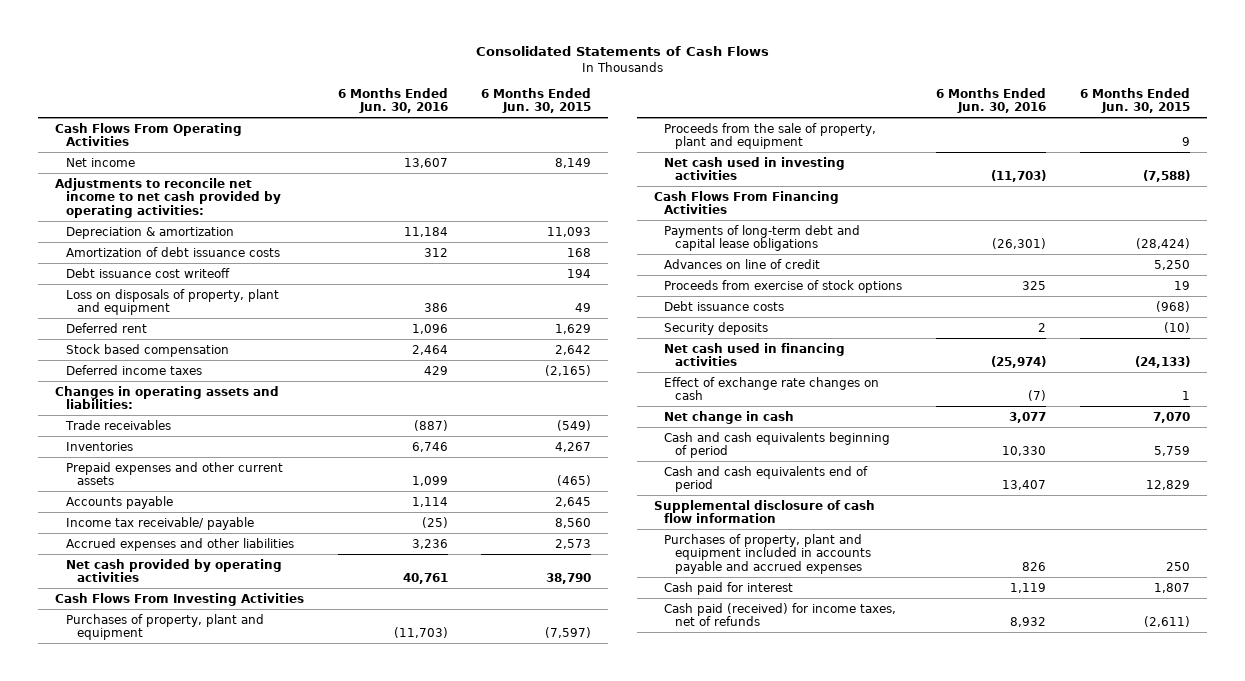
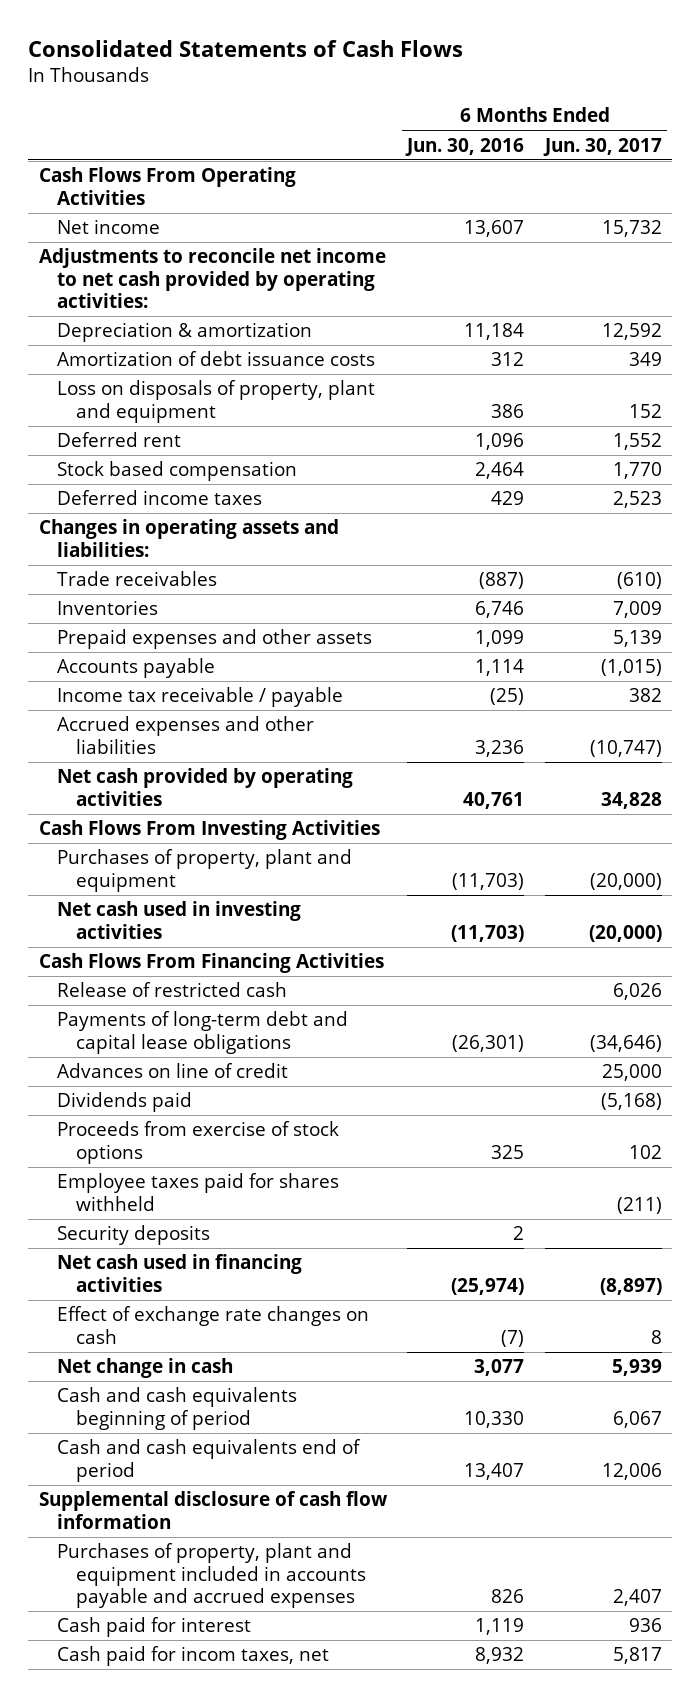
- | 6 Months Ended Jun. 30, 2016 | 6 Months Ended Jun. 30, 2015
+ | 6 Months Ended Jun. 30, 2016 | 6 Months Ended Jun. 30, 2017
- Debt issuance cost writeoff | | 194
- Prepaid expenses and other current assets | 1,099 | (465)
+ Prepaid expenses and other assets | 1,099 | 5,139
- Income tax receivable/ payable | (25) | 8,560
+ Income tax receivable / payable | (25) | 382
- Proceeds from the sale of property, plant and equipment | | 9
+ Release of restricted cash | | 6,026
+ Dividends paid | | (5,168)
- Debt issuance costs | | (968)
+ Employee taxes paid for shares withheld | | (211)
- Cash paid (received) for income taxes, net of refunds | 8,932 | (2,611)
+ Cash paid for incom taxes, net | 8,932 | 5,817

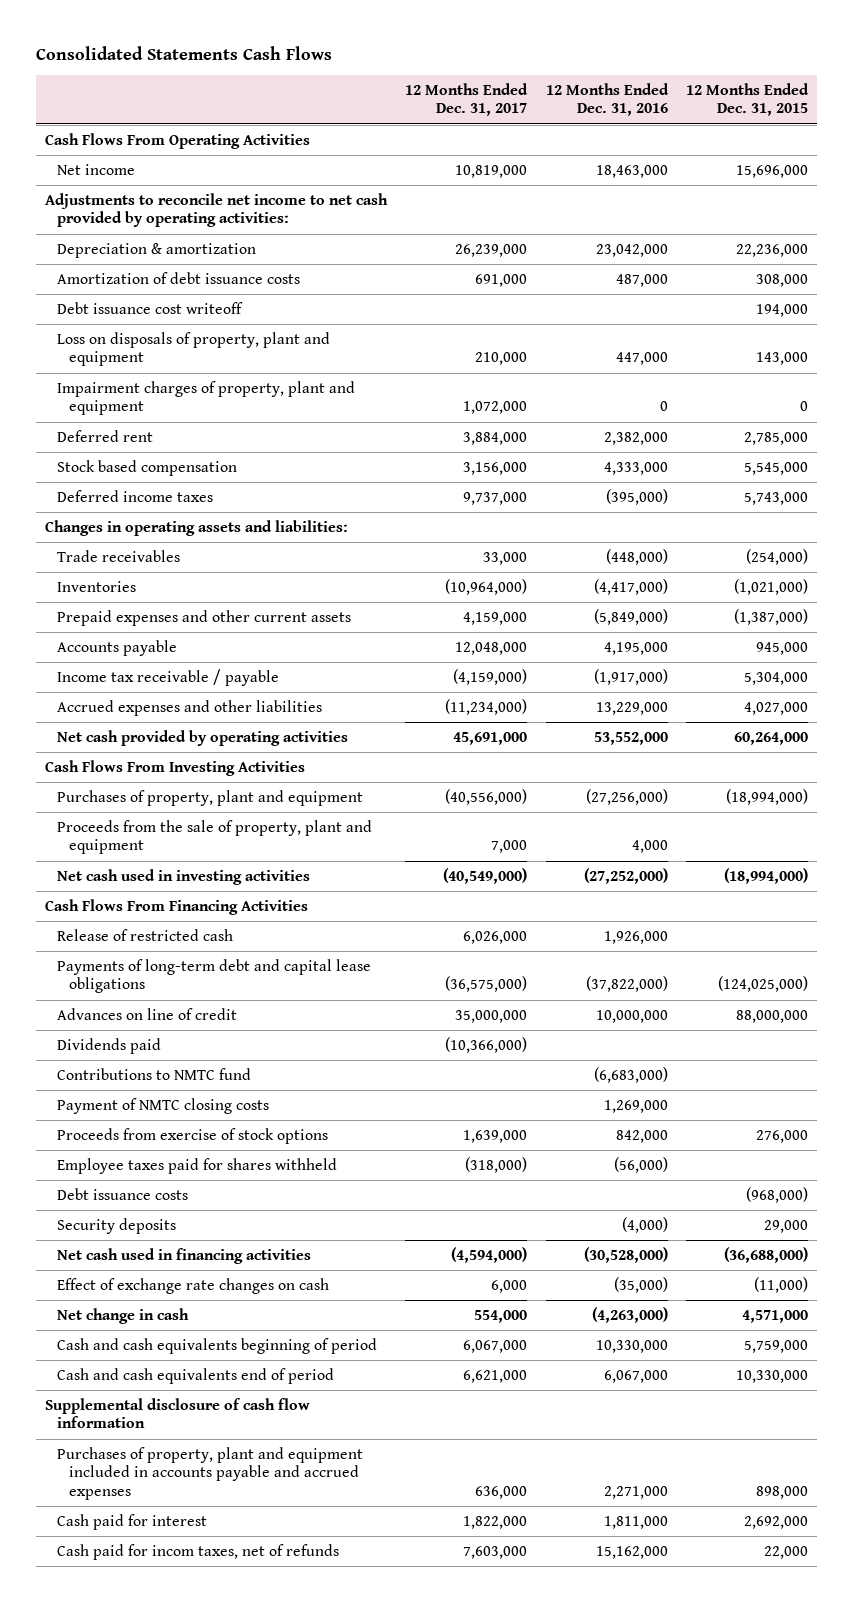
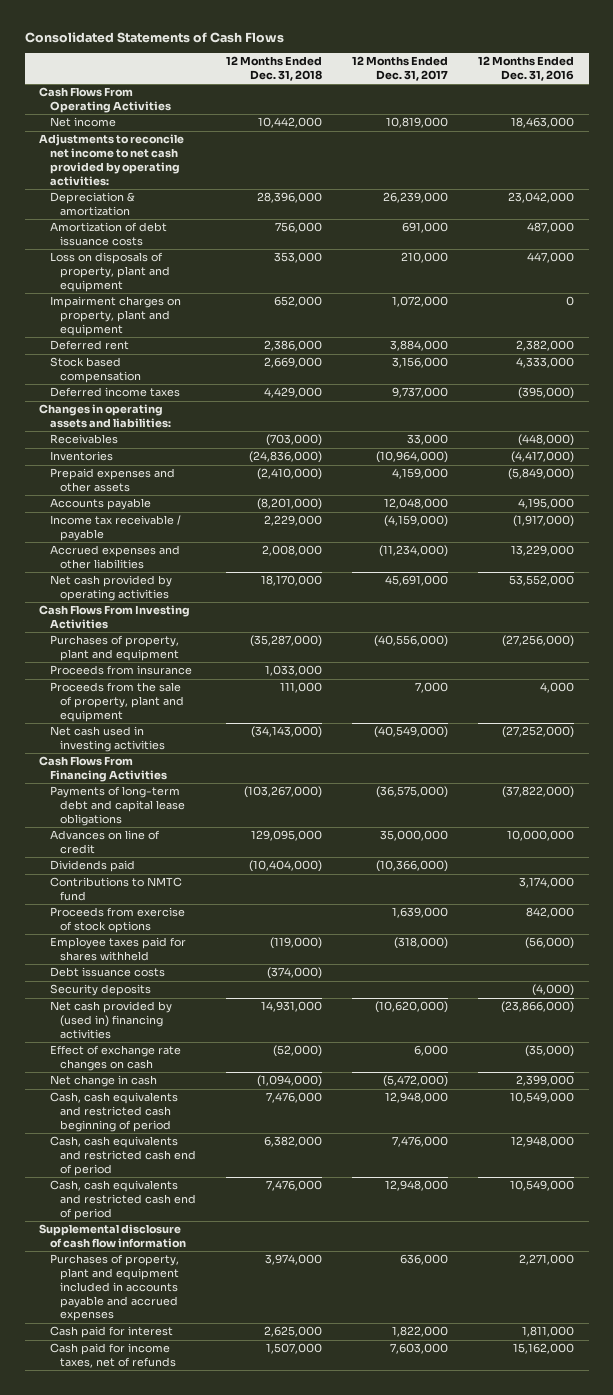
- Consolidated Statements Cash Flows
+ Consolidated Statements of Cash Flows
- | 12 Months Ended Dec. 31, 2017 | 12 Months Ended Dec. 31, 2016 | 12 Months Ended Dec. 31, 2015
+ | 12 Months Ended Dec. 31, 2018 | 12 Months Ended Dec. 31, 2017 | 12 Months Ended Dec. 31, 2016
- Debt issuance cost writeoff | | | 194,000
- Impairment charges of property, plant and equipment | 1,072,000 | 0 | 0
+ Impairment charges on property, plant and equipment | 652,000 | 1,072,000 | 0
- Trade receivables | 33,000 | (448,000) | (254,000)
+ Receivables | (703,000) | 33,000 | (448,000)
- Prepaid expenses and other current assets | 4,159,000 | (5,849,000) | (1,387,000)
+ Prepaid expenses and other assets | (2,410,000) | 4,159,000 | (5,849,000)
+ Proceeds from insurance | 1,033,000 | |
- Release of restricted cash | 6,026,000 | 1,926,000 |
- Contributions to NMTC fund | | (6,683,000) |
- Payment of NMTC closing costs | | 1,269,000 |
+ Contributions to NMTC fund | | | 3,174,000
- Net cash used in financing activities | (4,594,000) | (30,528,000) | (36,688,000)
+ Net cash provided by (used in) financing activities | 14,931,000 | (10,620,000) | (23,866,000)
- Net change in cash | 554,000 | (4,263,000) | 4,571,000
- Cash and cash equivalents beginning of period | 6,067,000 | 10,330,000 | 5,759,000
- Cash and cash equivalents end of period | 6,621,000 | 6,067,000 | 10,330,000
+ Net change in cash | (1,094,000) | (5,472,000) | 2,399,000
+ Cash, cash equivalents and restricted cash beginning of period | 7,476,000 | 12,948,000 | 10,549,000
+ Cash, cash equivalents and restricted cash end of period | 6,382,000 | 7,476,000 | 12,948,000
+ Cash, cash equivalents and restricted cash end of period | 7,476,000 | 12,948,000 | 10,549,000
- Cash paid for incom taxes, net of refunds | 7,603,000 | 15,162,000 | 22,000
+ Cash paid for income taxes, net of refunds | 1,507,000 | 7,603,000 | 15,162,000

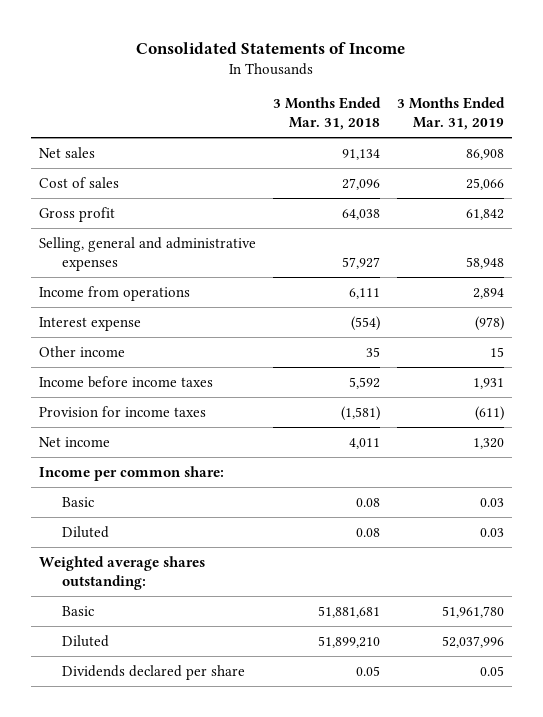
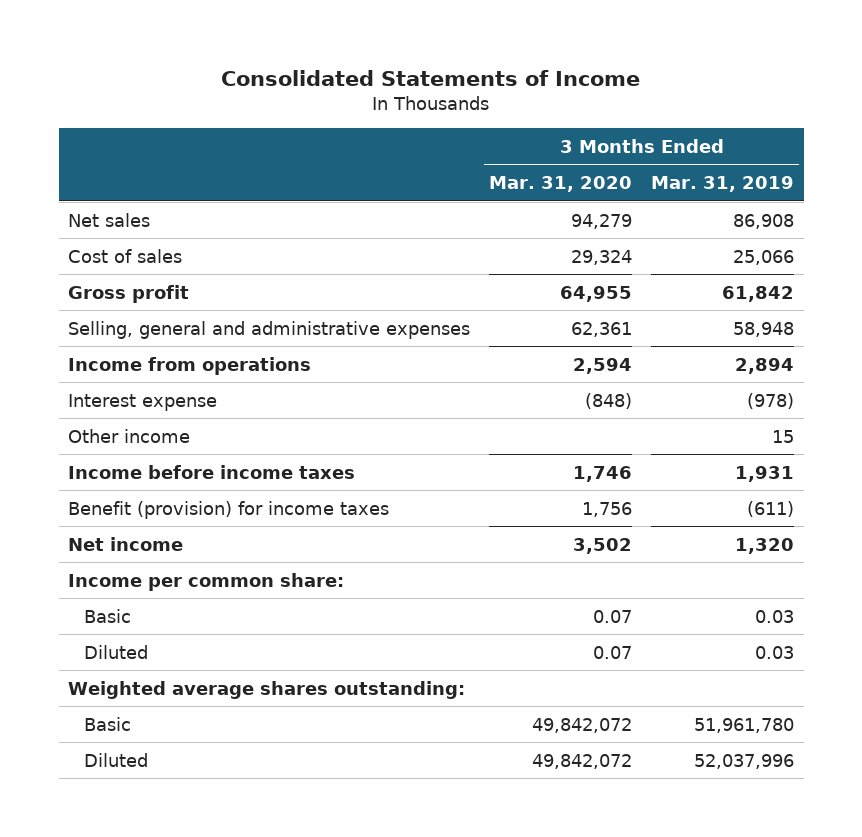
- | 3 Months Ended Mar. 31, 2018 | 3 Months Ended Mar. 31, 2019
+ | 3 Months Ended Mar. 31, 2020 | 3 Months Ended Mar. 31, 2019
- Provision for income taxes | (1,581) | (611)
+ Benefit (provision) for income taxes | 1,756 | (611)
- Dividends declared per share | 0.05 | 0.05

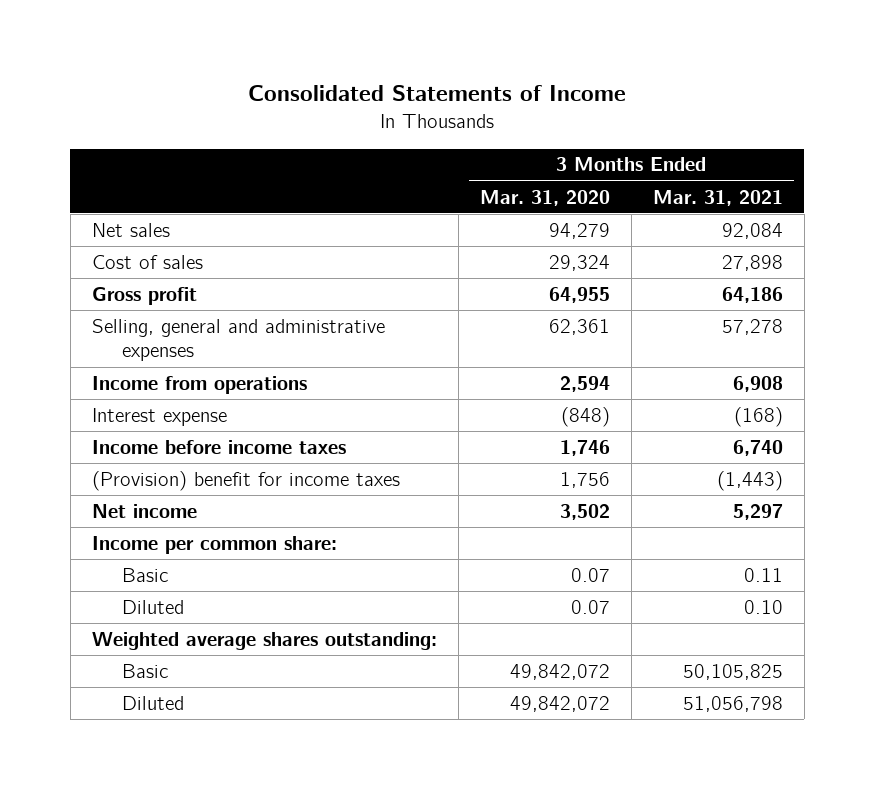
- | 3 Months Ended Mar. 31, 2020 | 3 Months Ended Mar. 31, 2019
+ | 3 Months Ended Mar. 31, 2020 | 3 Months Ended Mar. 31, 2021
- Other income | | 15
- Benefit (provision) for income taxes | 1,756 | (611)
+ (Provision) benefit for income taxes | 1,756 | (1,443)

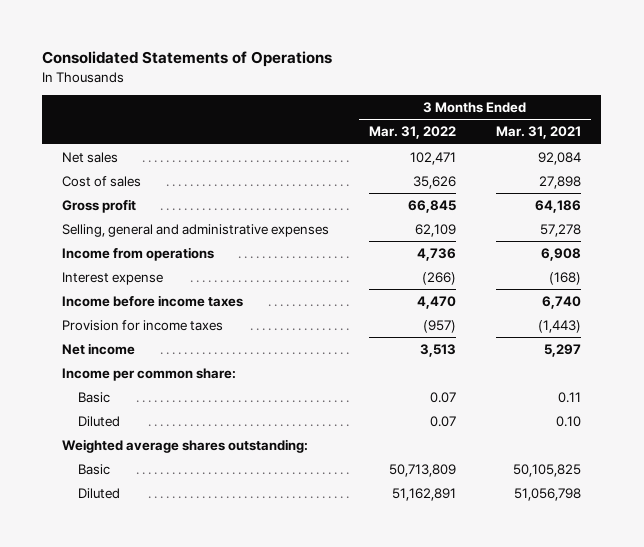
- Consolidated Statements of Income
+ Consolidated Statements of Operations
- | 3 Months Ended Mar. 31, 2020 | 3 Months Ended Mar. 31, 2021
+ | 3 Months Ended Mar. 31, 2022 | 3 Months Ended Mar. 31, 2021
- (Provision) benefit for income taxes | 1,756 | (1,443)
+ Provision for income taxes | (957) | (1,443)

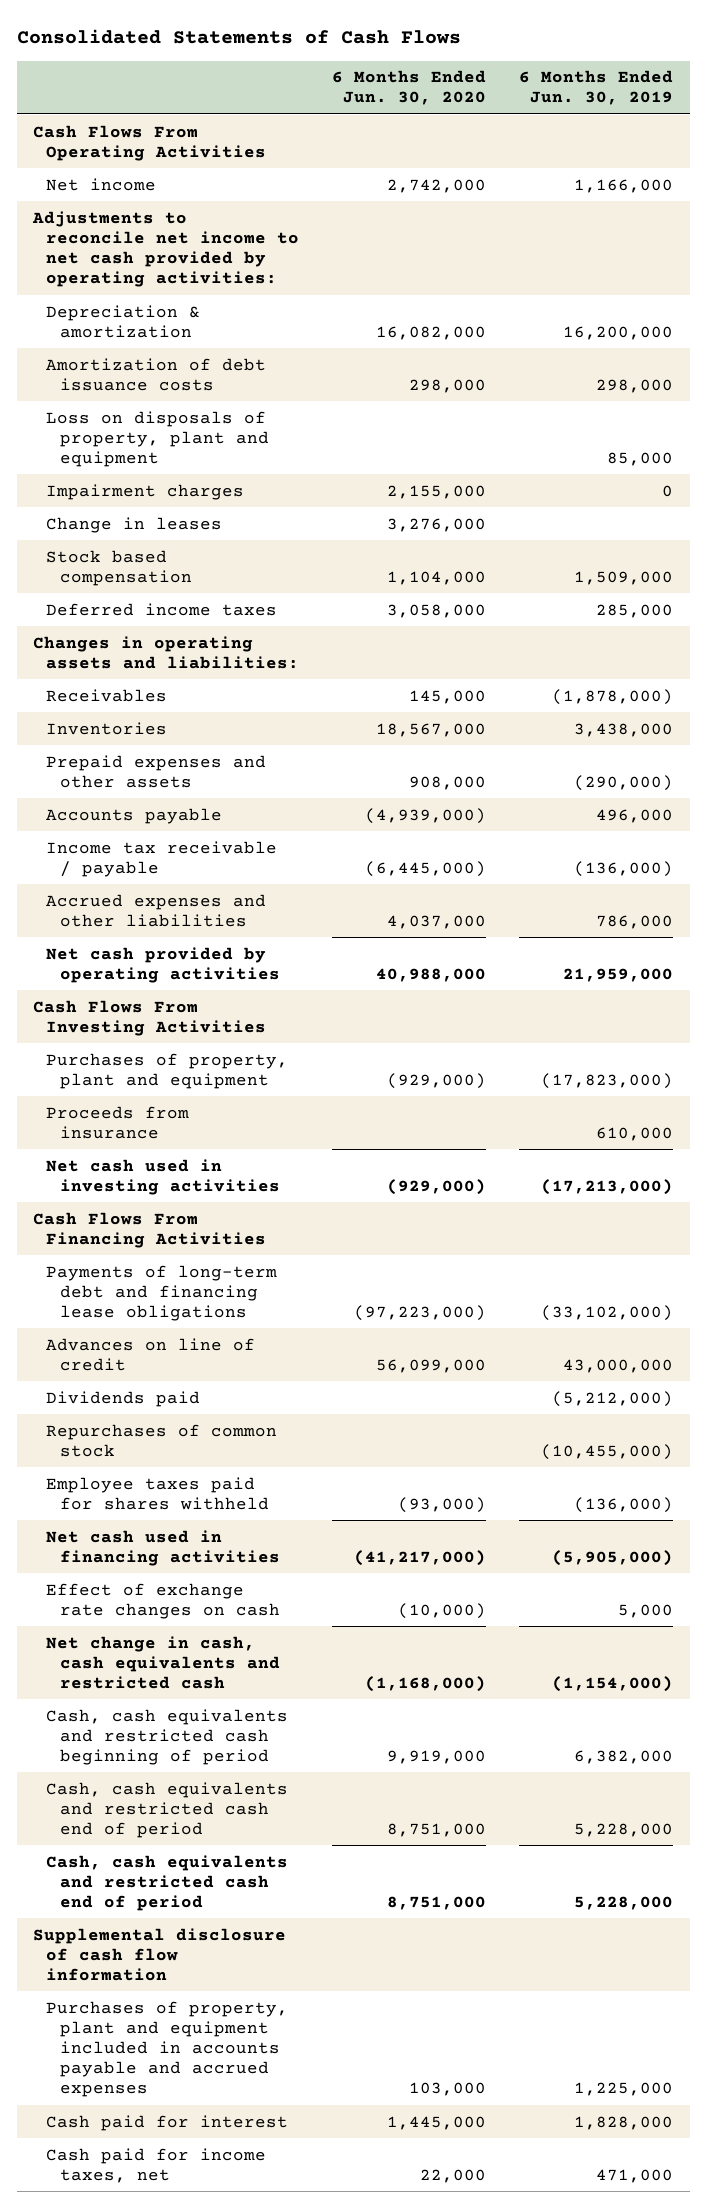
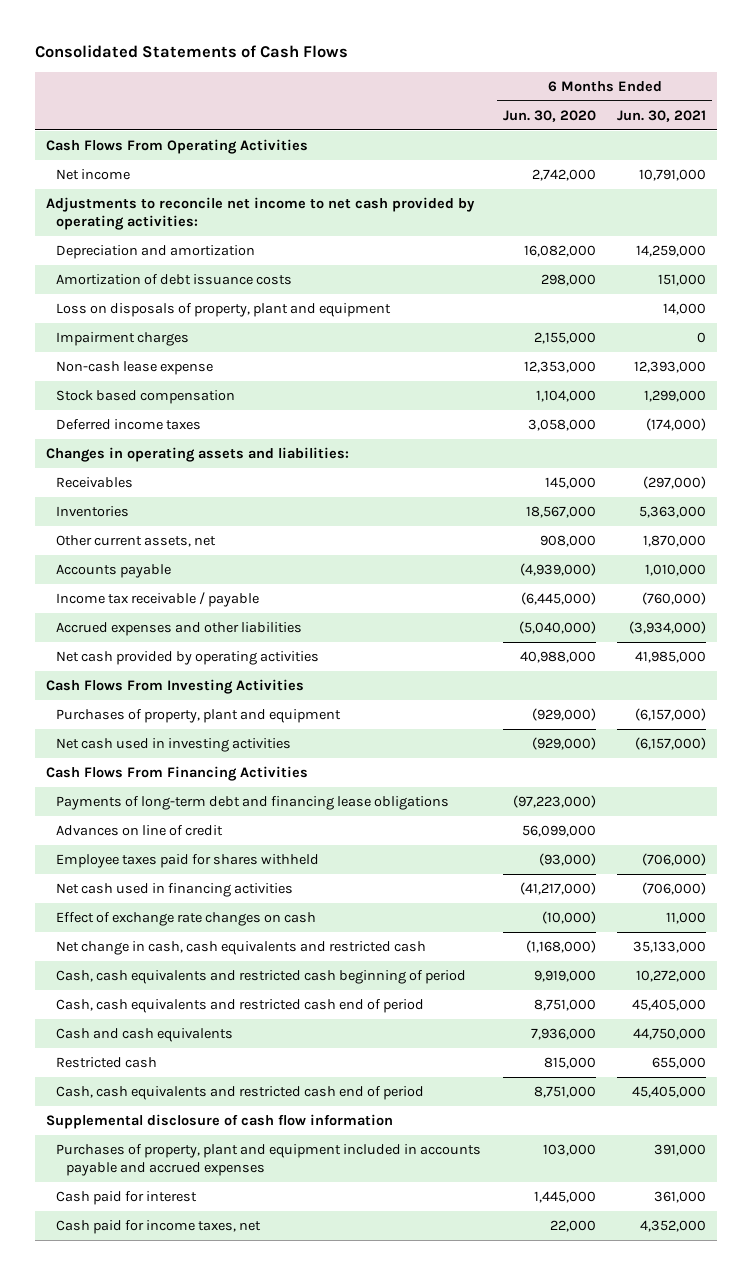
- | 6 Months Ended Jun. 30, 2020 | 6 Months Ended Jun. 30, 2019
+ | 6 Months Ended Jun. 30, 2020 | 6 Months Ended Jun. 30, 2021
- Depreciation & amortization | 16,082,000 | 16,200,000
+ Depreciation and amortization | 16,082,000 | 14,259,000
- Change in leases | 3,276,000 |
+ Non-cash lease expense | 12,353,000 | 12,393,000
- Prepaid expenses and other assets | 908,000 | (290,000)
+ Other current assets, net | 908,000 | 1,870,000
- Accrued expenses and other liabilities | 4,037,000 | 786,000
+ Accrued expenses and other liabilities | (5,040,000) | (3,934,000)
- Proceeds from insurance | | 610,000
- Dividends paid | | (5,212,000)
- Repurchases of common stock | | (10,455,000)
+ Cash and cash equivalents | 7,936,000 | 44,750,000
+ Restricted cash | 815,000 | 655,000

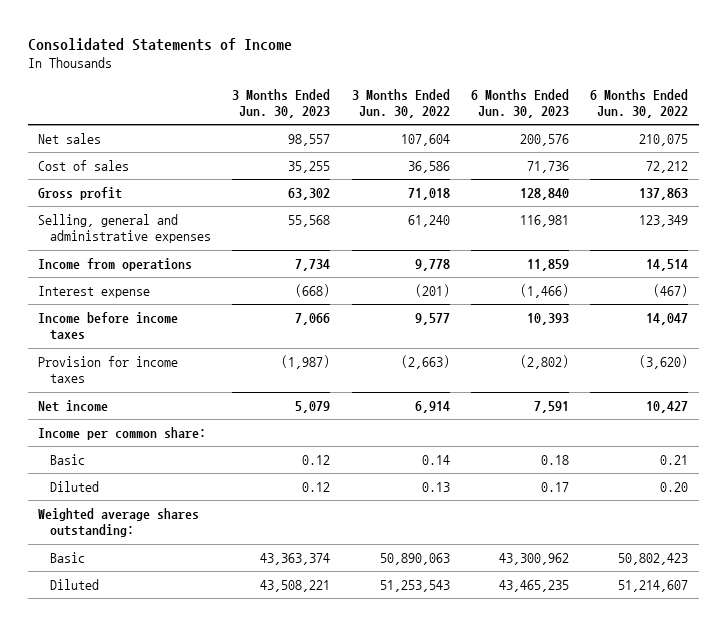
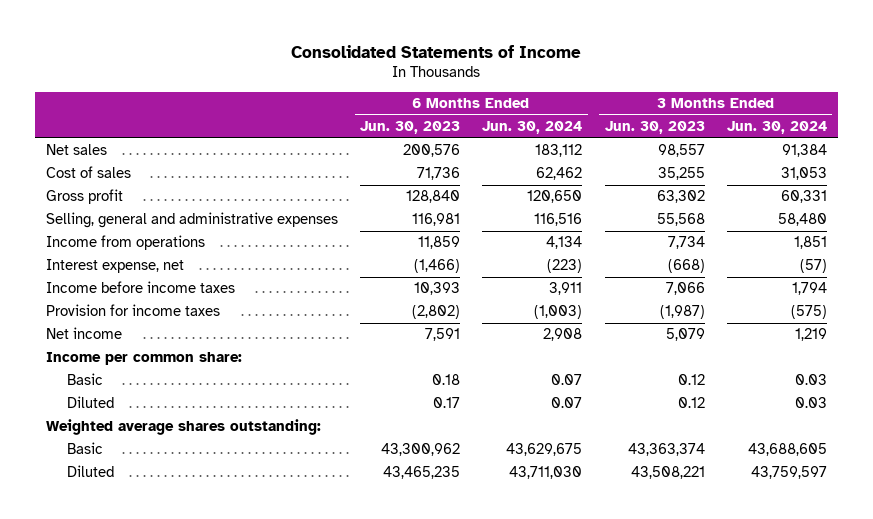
- | 3 Months Ended Jun. 30, 2023 | 3 Months Ended Jun. 30, 2022 | 6 Months Ended Jun. 30, 2023 | 6 Months Ended Jun. 30, 2022
+ | 6 Months Ended Jun. 30, 2023 | 6 Months Ended Jun. 30, 2024 | 3 Months Ended Jun. 30, 2023 | 3 Months Ended Jun. 30, 2024
- Interest expense | (668) | (201) | (1,466) | (467)
+ Interest expense, net | (1,466) | (223) | (668) | (57)

